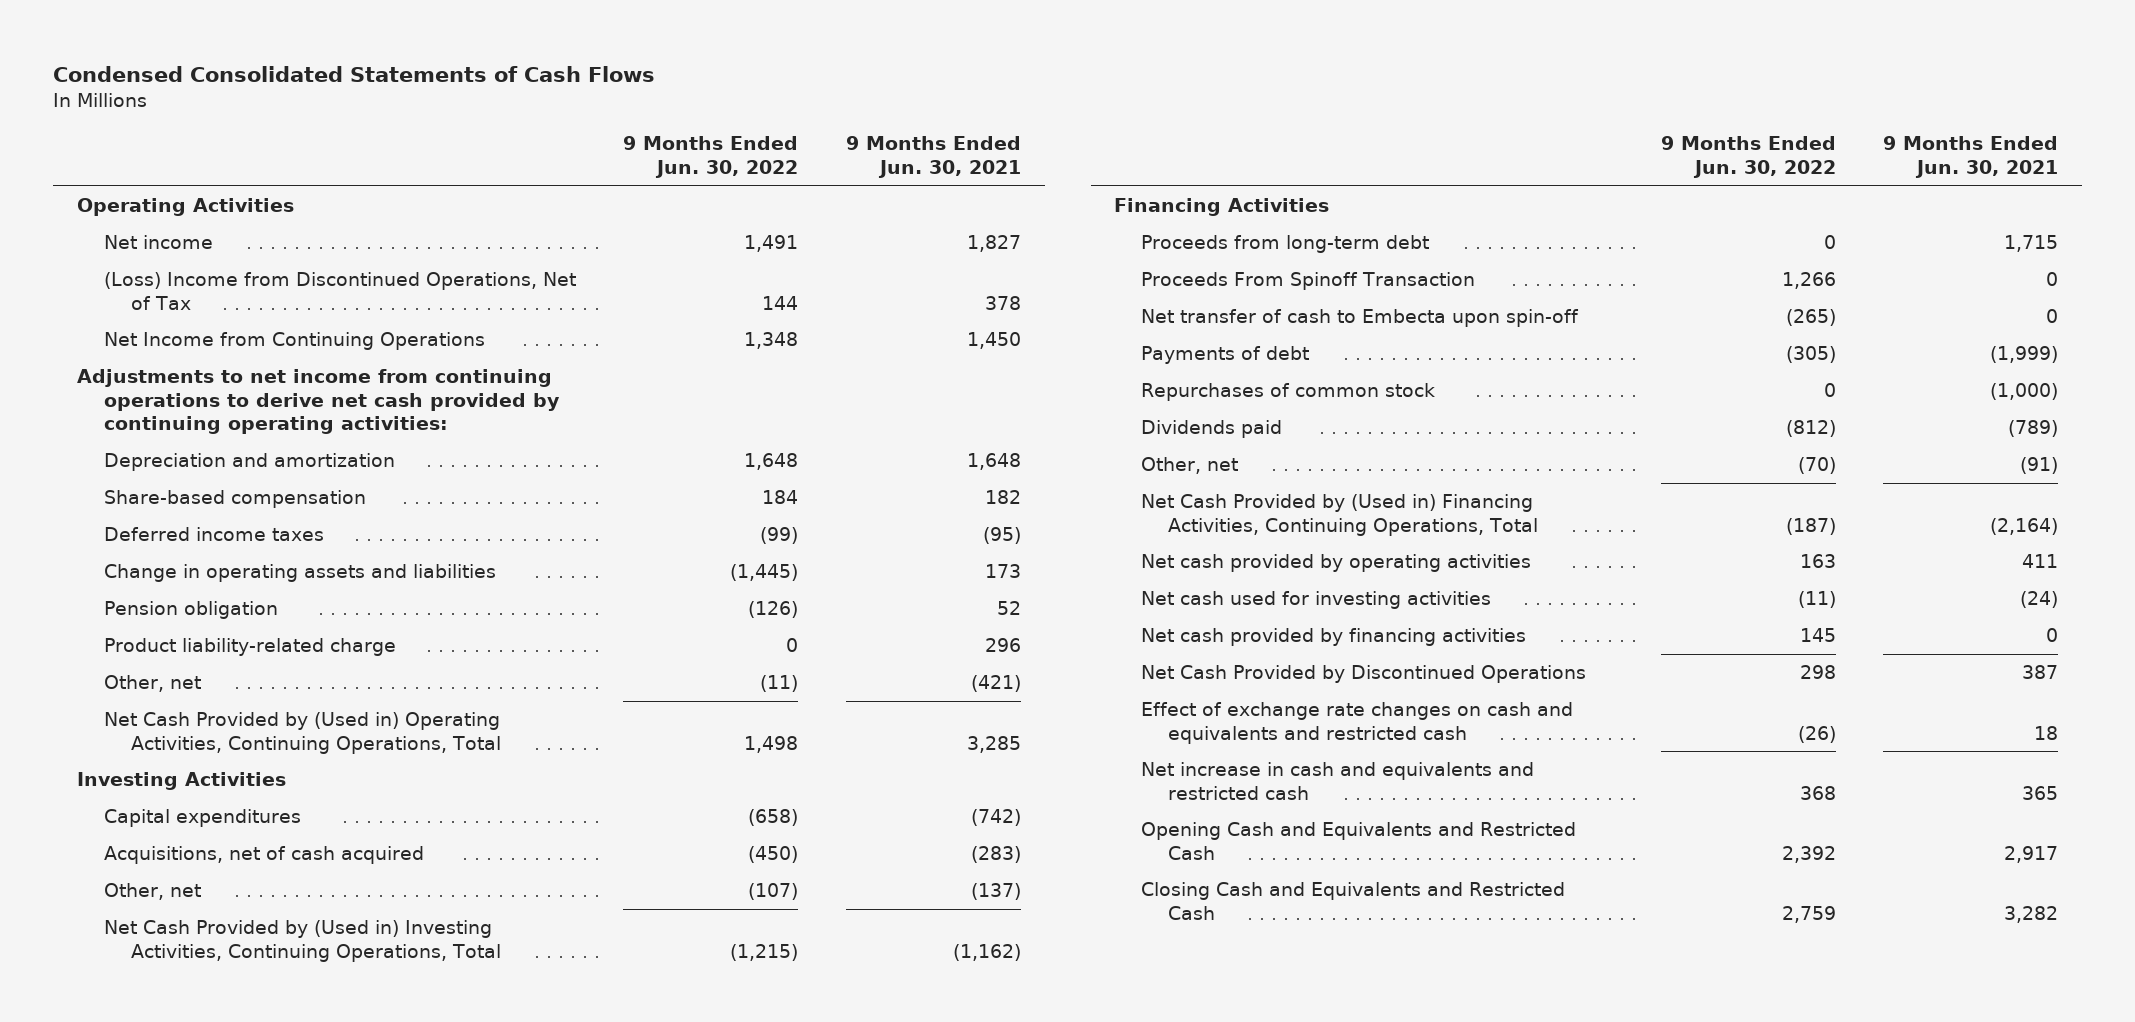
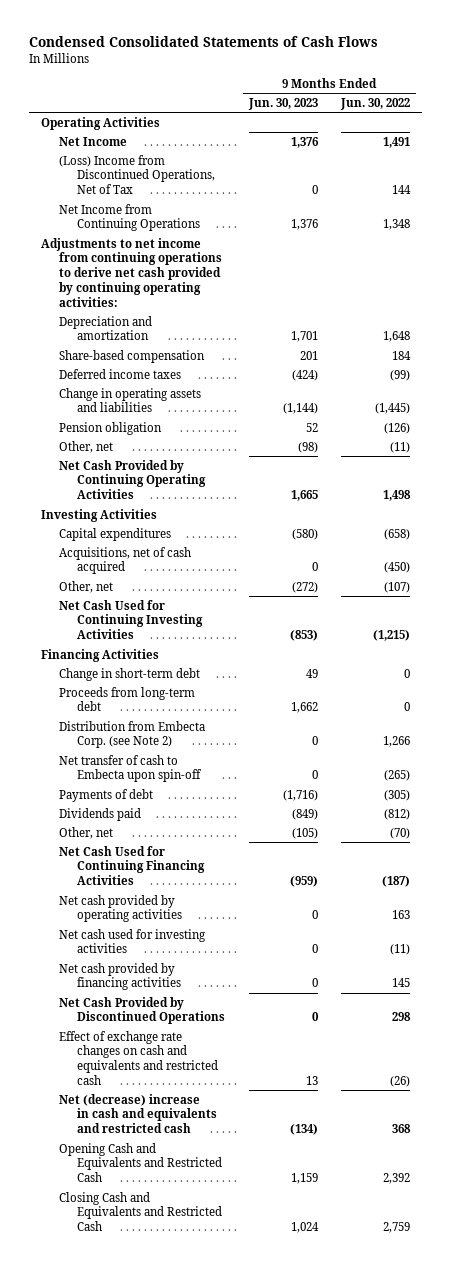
- | 9 Months Ended Jun. 30, 2022 | 9 Months Ended Jun. 30, 2021
+ | 9 Months Ended Jun. 30, 2023 | 9 Months Ended Jun. 30, 2022
- Net income | 1,491 | 1,827
+ Net Income | 1,376 | 1,491
- Product liability-related charge | 0 | 296
- Net Cash Provided by (Used in) Operating Activities, Continuing Operations, Total | 1,498 | 3,285
+ Net Cash Provided by Continuing Operating Activities | 1,665 | 1,498
- Net Cash Provided by (Used in) Investing Activities, Continuing Operations, Total | (1,215) | (1,162)
+ Net Cash Used for Continuing Investing Activities | (853) | (1,215)
+ Change in short-term debt | 49 | 0
- Proceeds From Spinoff Transaction | 1,266 | 0
+ Distribution from Embecta Corp. (see Note 2) | 0 | 1,266
- Repurchases of common stock | 0 | (1,000)
- Net Cash Provided by (Used in) Financing Activities, Continuing Operations, Total | (187) | (2,164)
+ Net Cash Used for Continuing Financing Activities | (959) | (187)
- Net increase in cash and equivalents and restricted cash | 368 | 365
+ Net (decrease) increase in cash and equivalents and restricted cash | (134) | 368

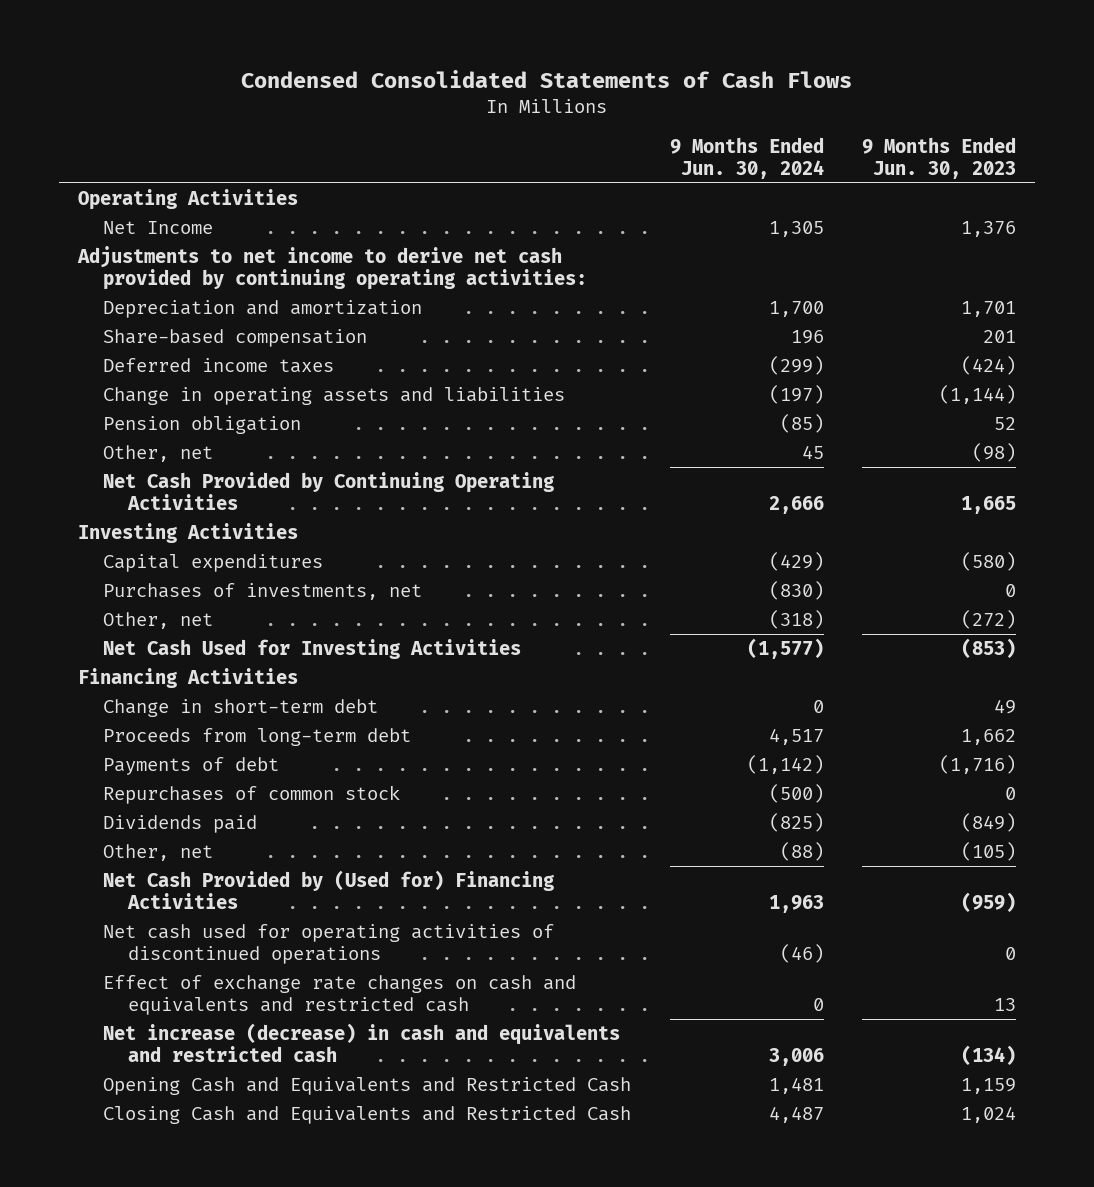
- | 9 Months Ended Jun. 30, 2023 | 9 Months Ended Jun. 30, 2022
+ | 9 Months Ended Jun. 30, 2024 | 9 Months Ended Jun. 30, 2023
- (Loss) Income from Discontinued Operations, Net of Tax | 0 | 144
- Net Income from Continuing Operations | 1,376 | 1,348
- Adjustments to net income from continuing operations to derive net cash provided by continuing operating activities:
+ Adjustments to net income to derive net cash provided by continuing operating activities:
- Acquisitions, net of cash acquired | 0 | (450)
+ Purchases of investments, net | (830) | 0
- Net Cash Used for Continuing Investing Activities | (853) | (1,215)
+ Net Cash Used for Investing Activities | (1,577) | (853)
- Distribution from Embecta Corp. (see Note 2) | 0 | 1,266
- Net transfer of cash to Embecta upon spin-off | 0 | (265)
+ Repurchases of common stock | (500) | 0
- Net Cash Used for Continuing Financing Activities | (959) | (187)
- Net cash provided by operating activities | 0 | 163
- Net cash used for investing activities | 0 | (11)
- Net cash provided by financing activities | 0 | 145
- Net Cash Provided by Discontinued Operations | 0 | 298
+ Net Cash Provided by (Used for) Financing Activities | 1,963 | (959)
+ Net cash used for operating activities of discontinued operations | (46) | 0
- Net (decrease) increase in cash and equivalents and restricted cash | (134) | 368
+ Net increase (decrease) in cash and equivalents and restricted cash | 3,006 | (134)

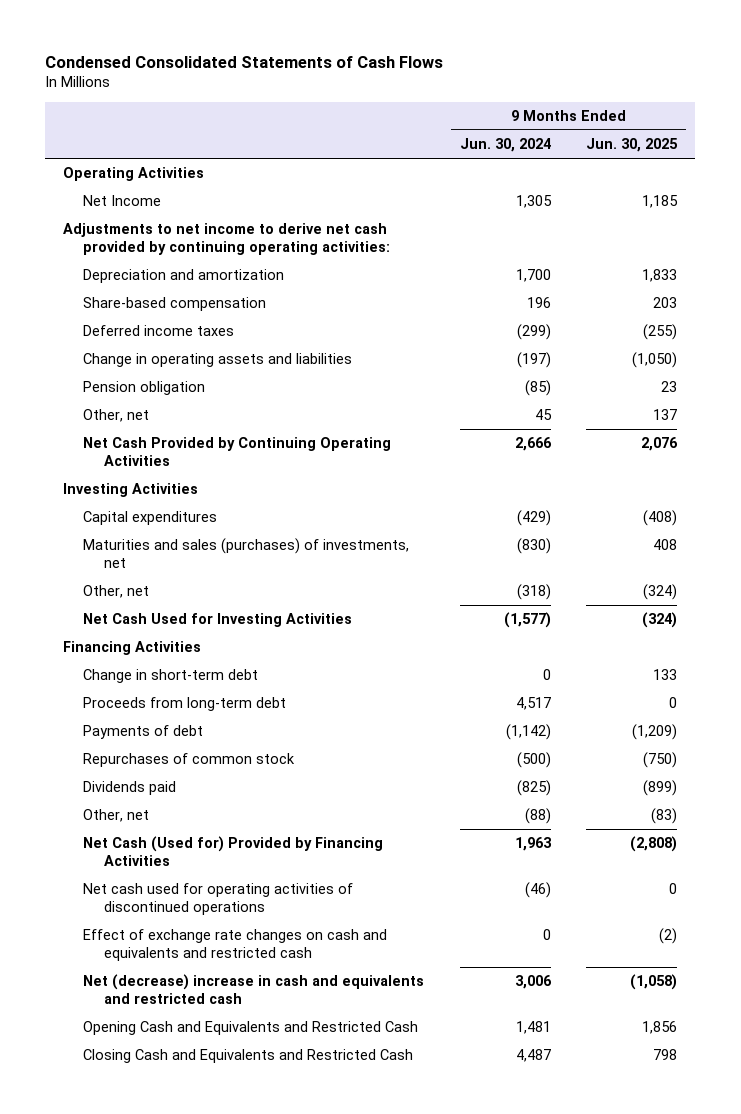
- | 9 Months Ended Jun. 30, 2024 | 9 Months Ended Jun. 30, 2023
+ | 9 Months Ended Jun. 30, 2024 | 9 Months Ended Jun. 30, 2025
- Purchases of investments, net | (830) | 0
+ Maturities and sales (purchases) of investments, net | (830) | 408
- Net Cash Provided by (Used for) Financing Activities | 1,963 | (959)
+ Net Cash (Used for) Provided by Financing Activities | 1,963 | (2,808)
- Net increase (decrease) in cash and equivalents and restricted cash | 3,006 | (134)
+ Net (decrease) increase in cash and equivalents and restricted cash | 3,006 | (1,058)

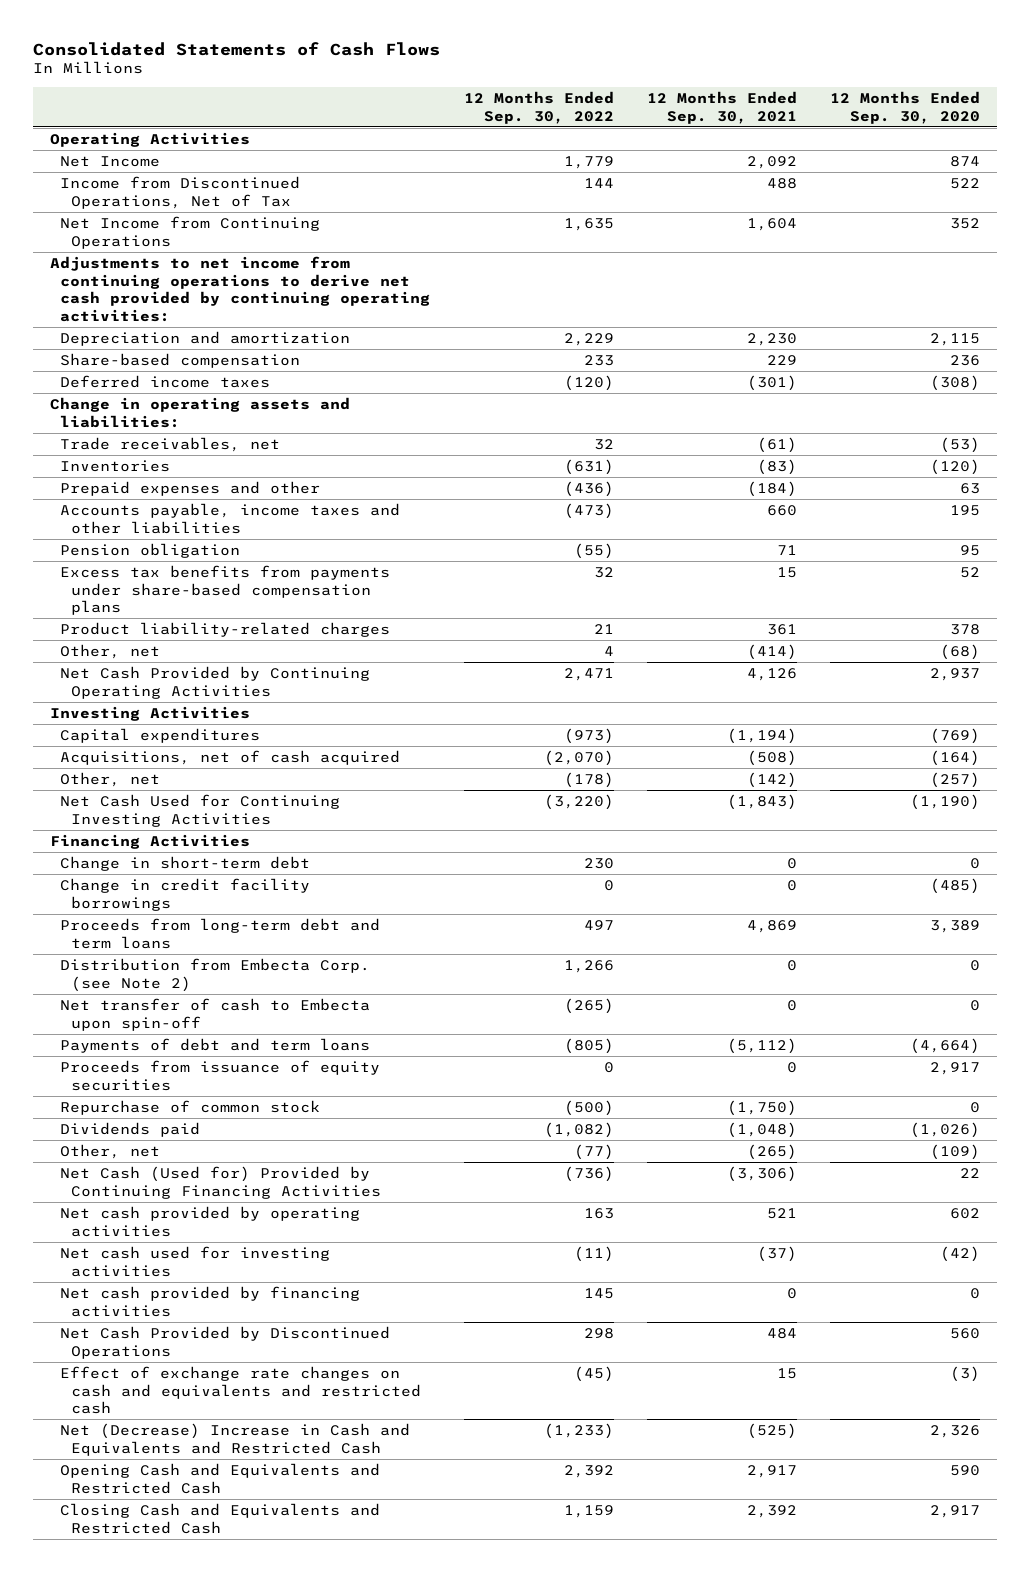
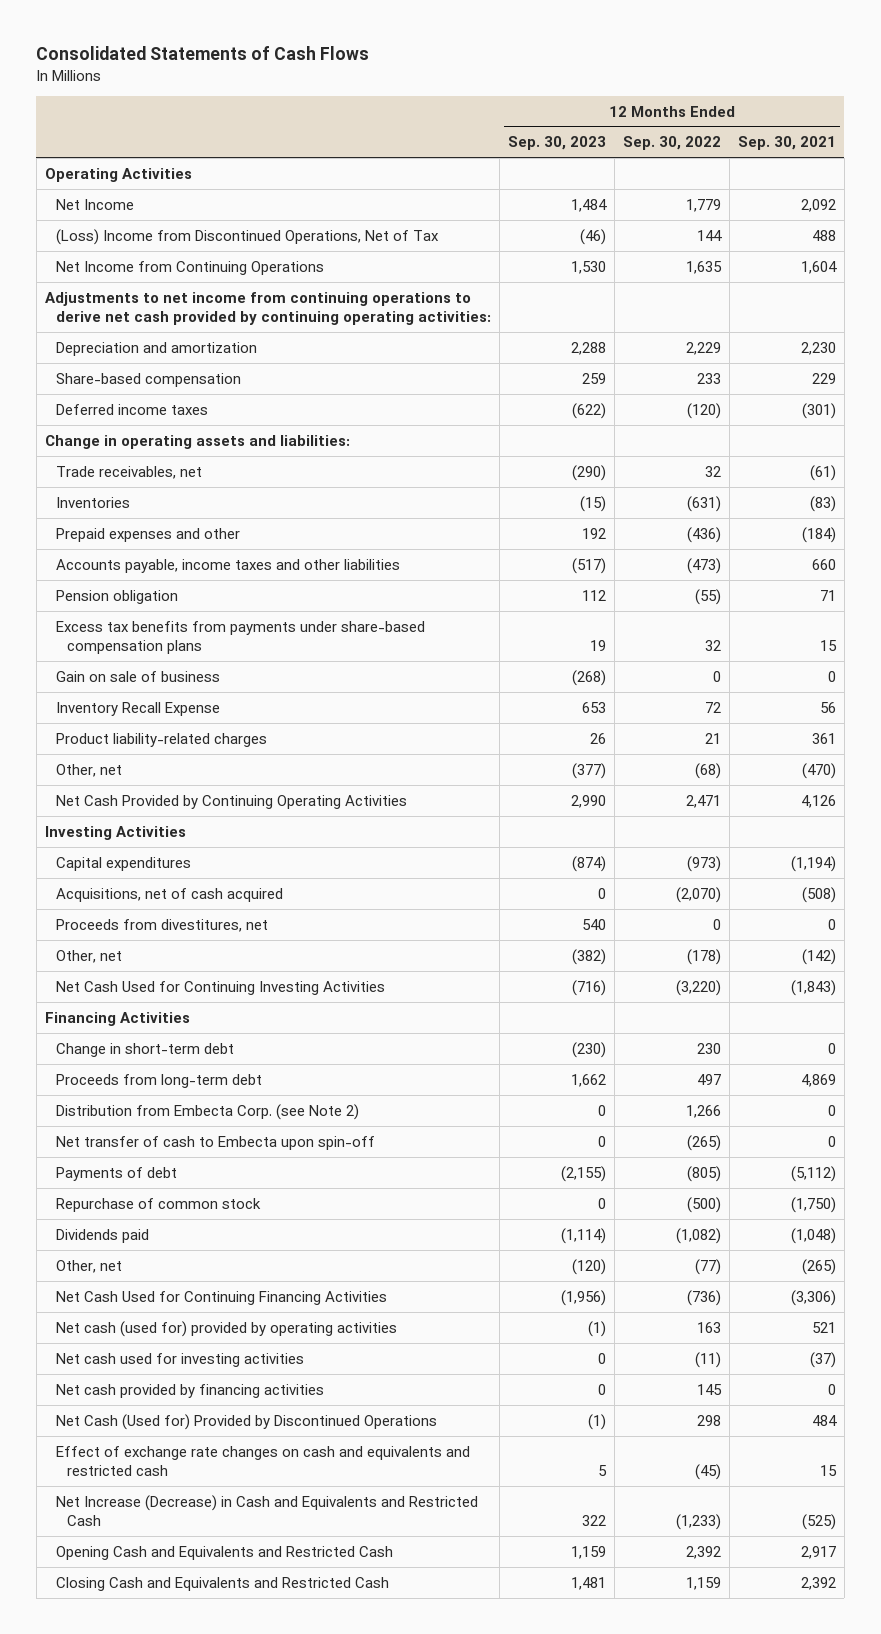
- | 12 Months Ended Sep. 30, 2022 | 12 Months Ended Sep. 30, 2021 | 12 Months Ended Sep. 30, 2020
+ | 12 Months Ended Sep. 30, 2023 | 12 Months Ended Sep. 30, 2022 | 12 Months Ended Sep. 30, 2021
- Income from Discontinued Operations, Net of Tax | 144 | 488 | 522
+ (Loss) Income from Discontinued Operations, Net of Tax | (46) | 144 | 488
+ Gain on sale of business | (268) | 0 | 0
+ Inventory Recall Expense | 653 | 72 | 56
- Other, net | 4 | (414) | (68)
+ Other, net | (377) | (68) | (470)
+ Proceeds from divestitures, net | 540 | 0 | 0
- Change in credit facility borrowings | 0 | 0 | (485)
- Proceeds from long-term debt and term loans | 497 | 4,869 | 3,389
+ Proceeds from long-term debt | 1,662 | 497 | 4,869
- Payments of debt and term loans | (805) | (5,112) | (4,664)
- Proceeds from issuance of equity securities | 0 | 0 | 2,917
+ Payments of debt | (2,155) | (805) | (5,112)
- Net Cash (Used for) Provided by Continuing Financing Activities | (736) | (3,306) | 22
- Net cash provided by operating activities | 163 | 521 | 602
+ Net Cash Used for Continuing Financing Activities | (1,956) | (736) | (3,306)
+ Net cash (used for) provided by operating activities | (1) | 163 | 521
- Net Cash Provided by Discontinued Operations | 298 | 484 | 560
+ Net Cash (Used for) Provided by Discontinued Operations | (1) | 298 | 484
- Net (Decrease) Increase in Cash and Equivalents and Restricted Cash | (1,233) | (525) | 2,326
+ Net Increase (Decrease) in Cash and Equivalents and Restricted Cash | 322 | (1,233) | (525)

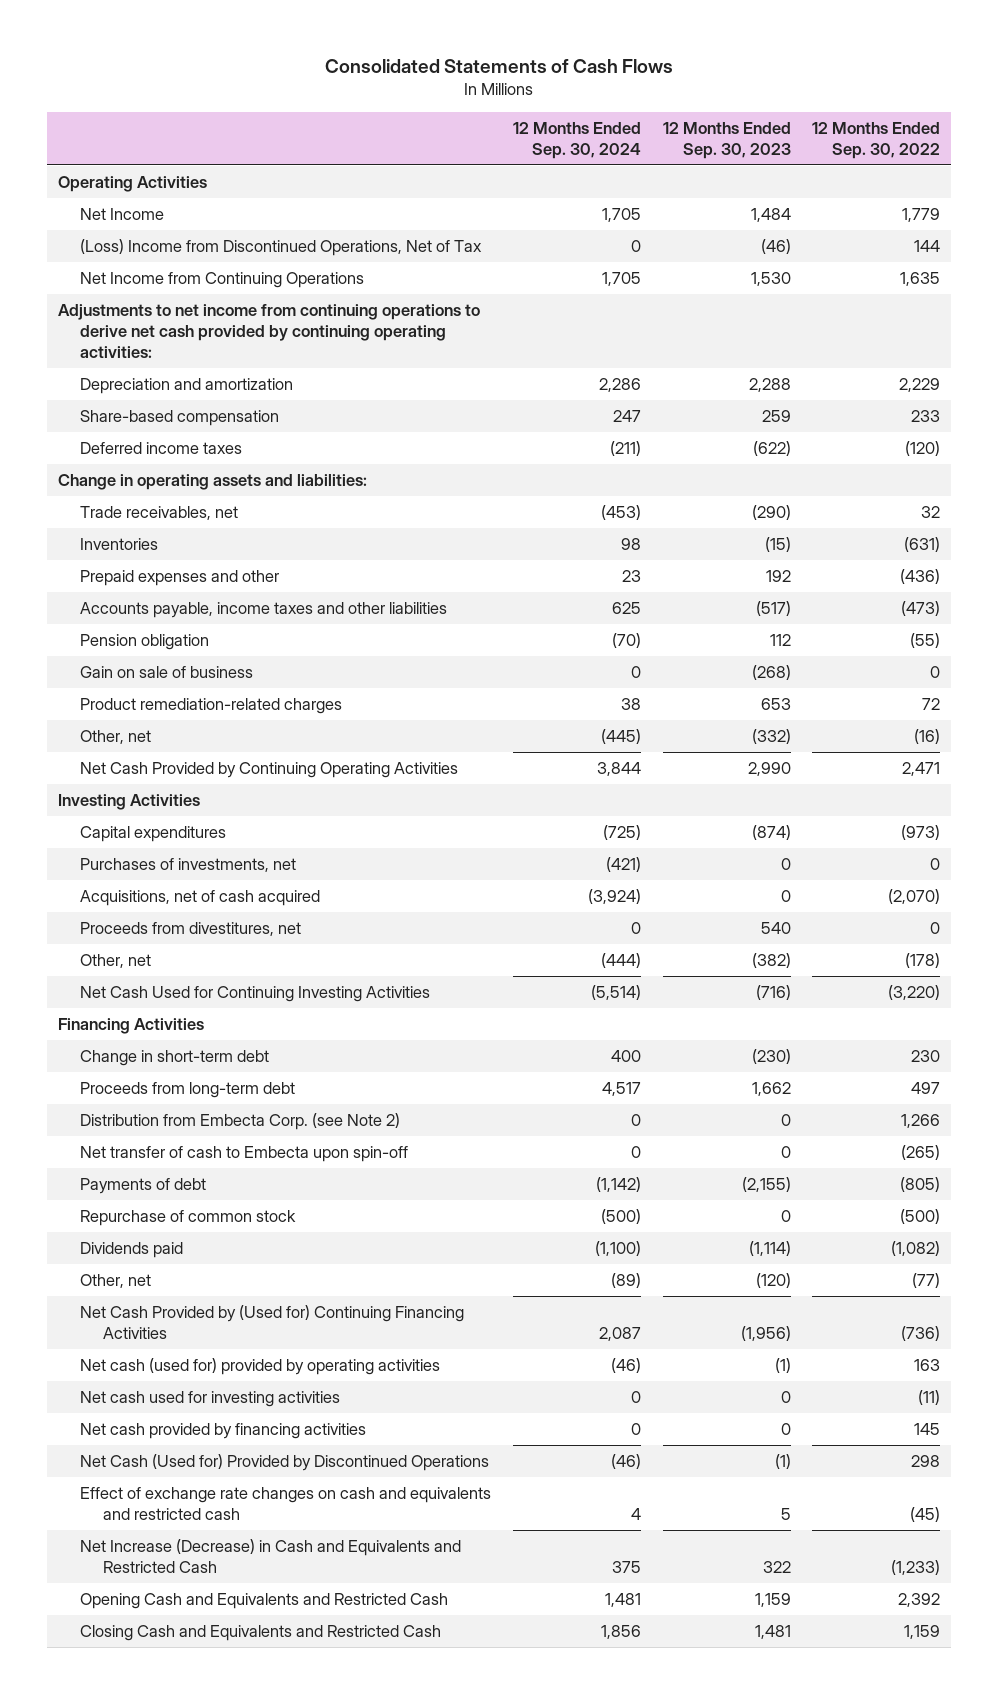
- | 12 Months Ended Sep. 30, 2023 | 12 Months Ended Sep. 30, 2022 | 12 Months Ended Sep. 30, 2021
+ | 12 Months Ended Sep. 30, 2024 | 12 Months Ended Sep. 30, 2023 | 12 Months Ended Sep. 30, 2022
- Excess tax benefits from payments under share-based compensation plans | 19 | 32 | 15
- Inventory Recall Expense | 653 | 72 | 56
- Product liability-related charges | 26 | 21 | 361
- Other, net | (377) | (68) | (470)
+ Product remediation-related charges | 38 | 653 | 72
+ Other, net | (445) | (332) | (16)
+ Purchases of investments, net | (421) | 0 | 0
- Net Cash Used for Continuing Financing Activities | (1,956) | (736) | (3,306)
+ Net Cash Provided by (Used for) Continuing Financing Activities | 2,087 | (1,956) | (736)

